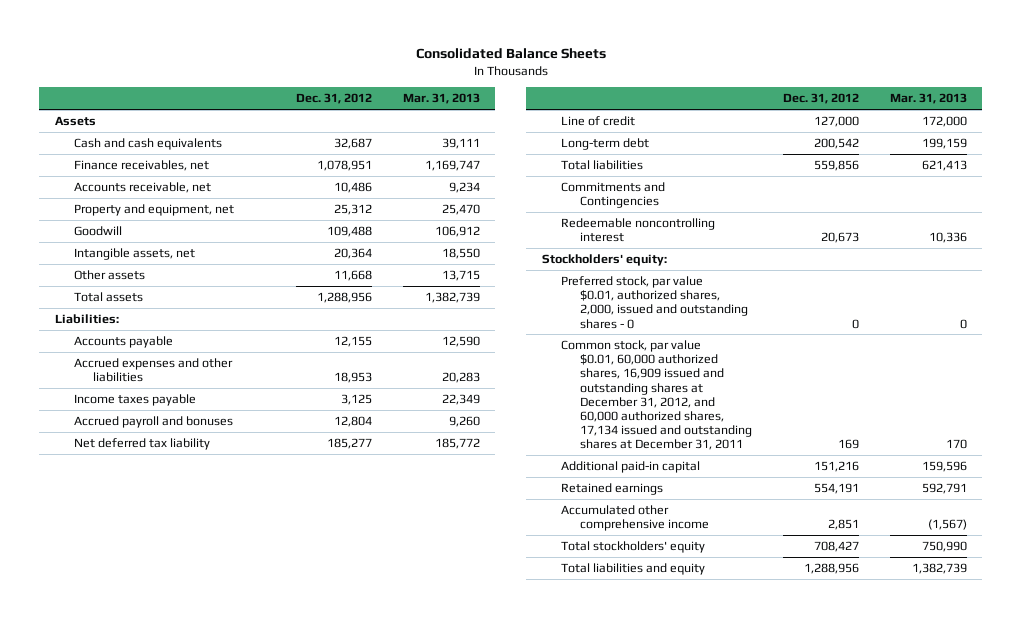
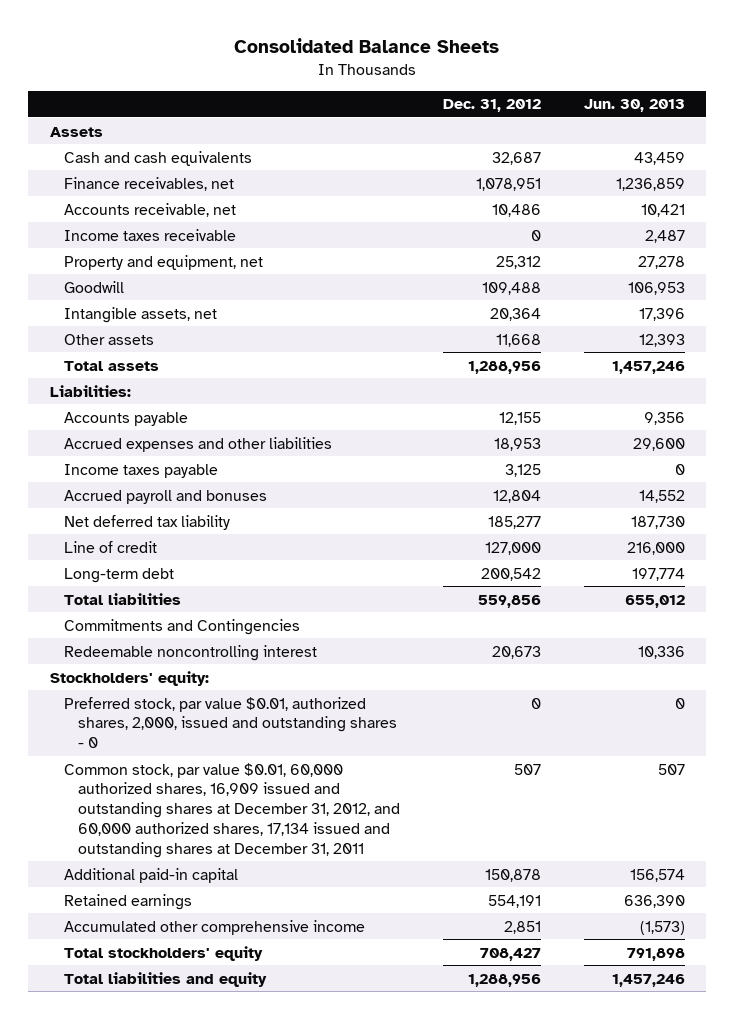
- | Dec. 31, 2012 | Mar. 31, 2013
+ | Dec. 31, 2012 | Jun. 30, 2013
+ Income taxes receivable | 0 | 2,487
- Common stock, par value $0.01, 60,000 authorized shares, 16,909 issued and outstanding shares at December 31, 2012, and 60,000 authorized shares, 17,134 issued and outstanding shares at December 31, 2011 | 169 | 170
- Additional paid-in capital | 151,216 | 159,596
+ Common stock, par value $0.01, 60,000 authorized shares, 16,909 issued and outstanding shares at December 31, 2012, and 60,000 authorized shares, 17,134 issued and outstanding shares at December 31, 2011 | 507 | 507
+ Additional paid-in capital | 150,878 | 156,574

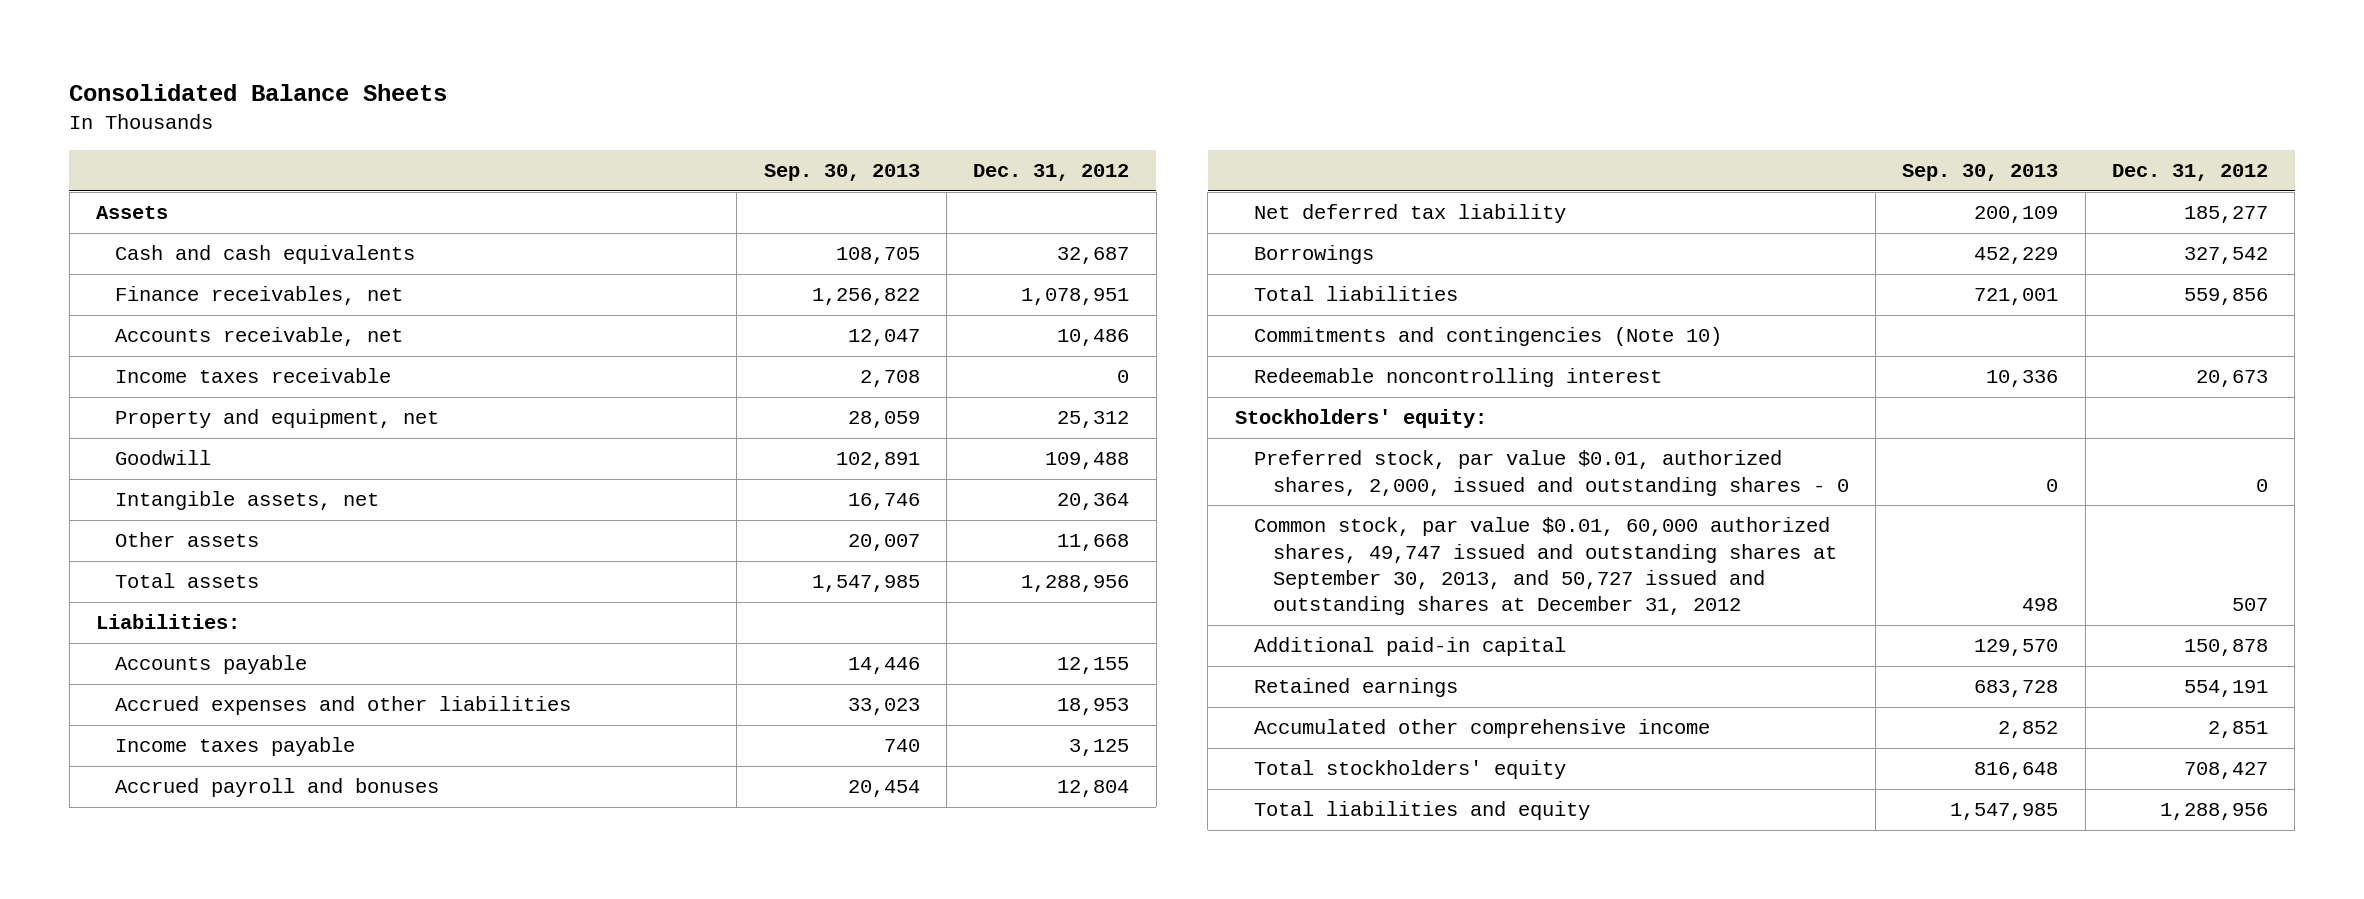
- | Dec. 31, 2012 | Jun. 30, 2013
+ | Sep. 30, 2013 | Dec. 31, 2012
- Line of credit | 127,000 | 216,000
- Long-term debt | 200,542 | 197,774
+ Borrowings | 452,229 | 327,542
- Commitments and Contingencies
+ Commitments and contingencies (Note 10)
- Common stock, par value $0.01, 60,000 authorized shares, 16,909 issued and outstanding shares at December 31, 2012, and 60,000 authorized shares, 17,134 issued and outstanding shares at December 31, 2011 | 507 | 507
+ Common stock, par value $0.01, 60,000 authorized shares, 49,747 issued and outstanding shares at September 30, 2013, and 50,727 issued and outstanding shares at December 31, 2012 | 498 | 507

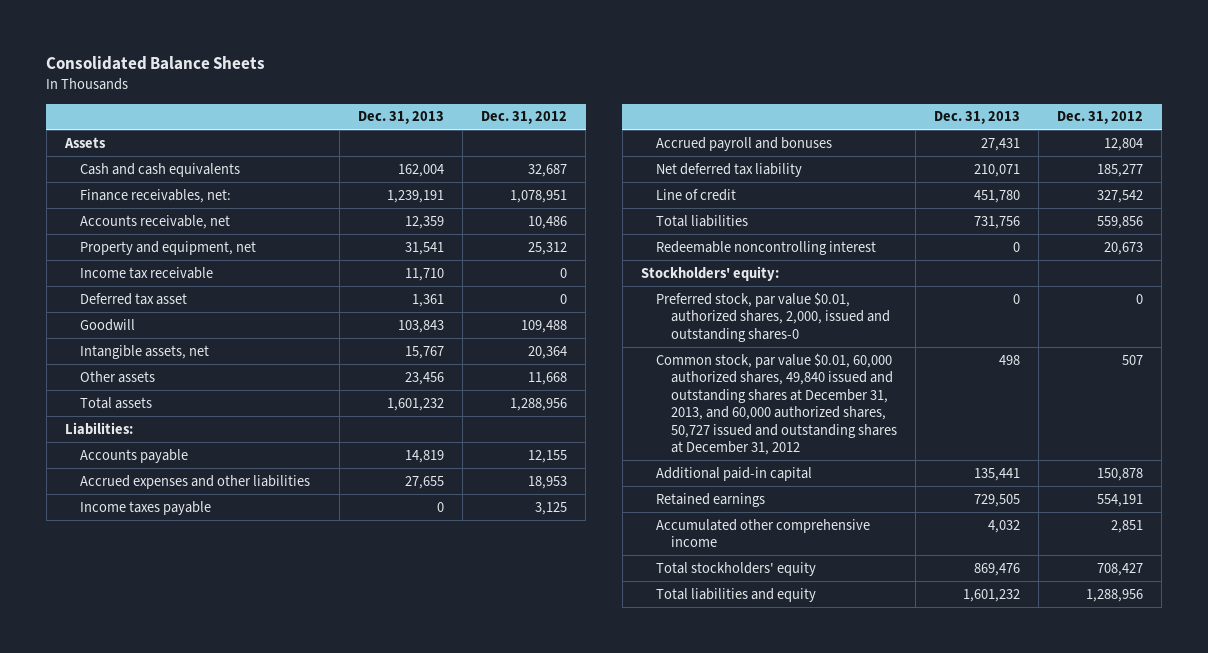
- | Sep. 30, 2013 | Dec. 31, 2012
+ | Dec. 31, 2013 | Dec. 31, 2012
- Finance receivables, net | 1,256,822 | 1,078,951
+ Finance receivables, net: | 1,239,191 | 1,078,951
- Income taxes receivable | 2,708 | 0
+ Income tax receivable | 11,710 | 0
+ Deferred tax asset | 1,361 | 0
- Borrowings | 452,229 | 327,542
+ Line of credit | 451,780 | 327,542
- Commitments and contingencies (Note 10)
- Preferred stock, par value $0.01, authorized shares, 2,000, issued and outstanding shares - 0 | 0 | 0
- Common stock, par value $0.01, 60,000 authorized shares, 49,747 issued and outstanding shares at September 30, 2013, and 50,727 issued and outstanding shares at December 31, 2012 | 498 | 507
+ Preferred stock, par value $0.01, authorized shares, 2,000, issued and outstanding shares-0 | 0 | 0
+ Common stock, par value $0.01, 60,000 authorized shares, 49,840 issued and outstanding shares at December 31, 2013, and 60,000 authorized shares, 50,727 issued and outstanding shares at December 31, 2012 | 498 | 507

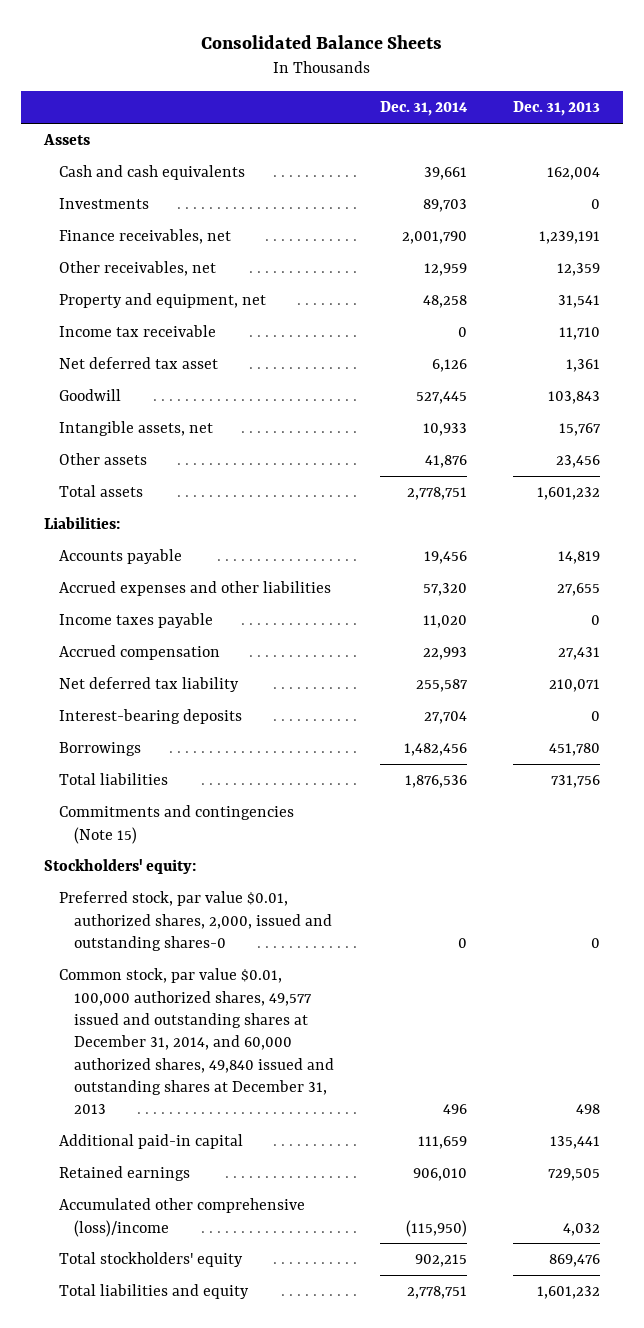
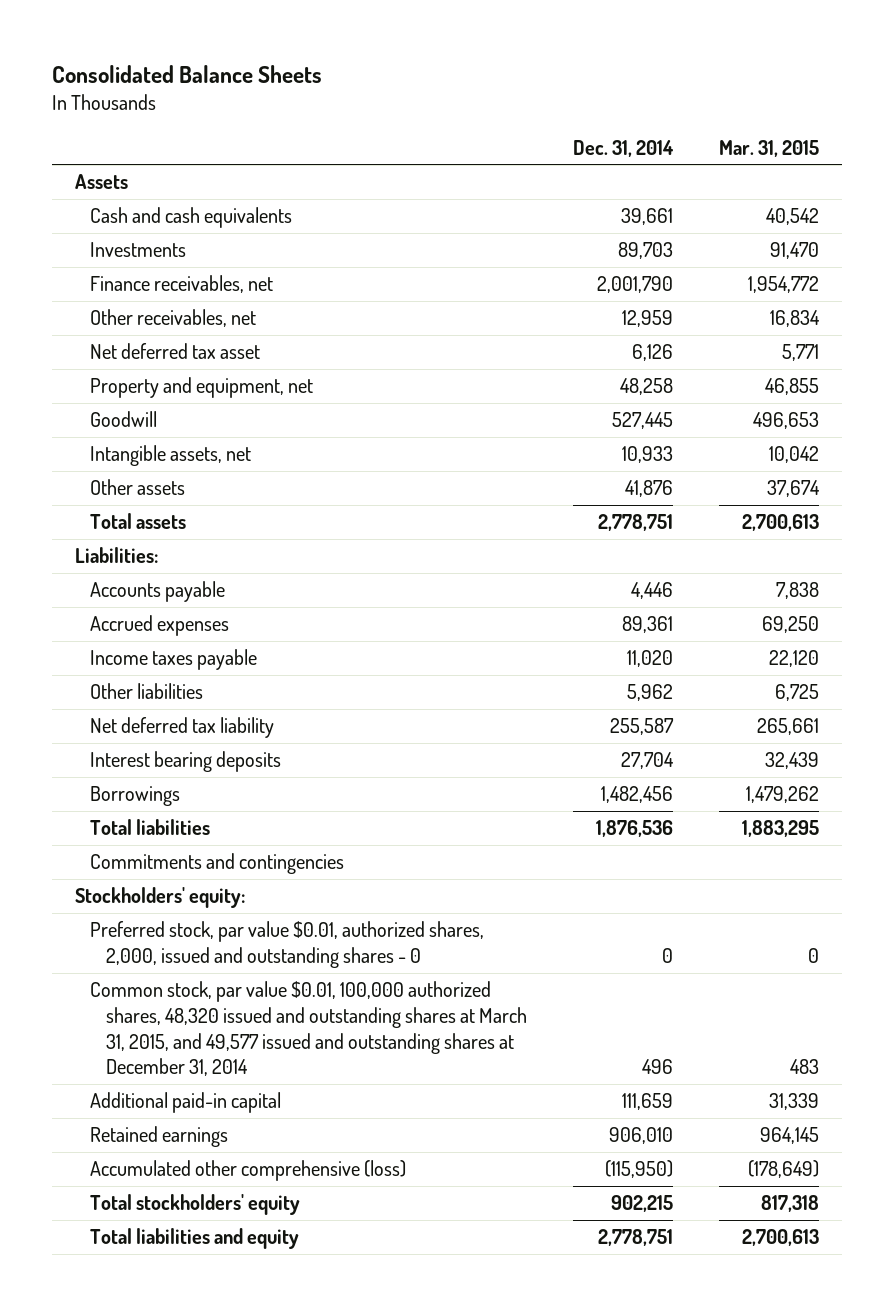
- | Dec. 31, 2014 | Dec. 31, 2013
+ | Dec. 31, 2014 | Mar. 31, 2015
- Income tax receivable | 0 | 11,710
moved down: Property and equipment, net | 48,258 | 46,855
- Accounts payable | 19,456 | 14,819
- Accrued expenses and other liabilities | 57,320 | 27,655
+ Accounts payable | 4,446 | 7,838
+ Accrued expenses | 89,361 | 69,250
- Accrued compensation | 22,993 | 27,431
+ Other liabilities | 5,962 | 6,725
- Interest-bearing deposits | 27,704 | 0
+ Interest bearing deposits | 27,704 | 32,439
- Commitments and contingencies (Note 15)
+ Commitments and contingencies
- Preferred stock, par value $0.01, authorized shares, 2,000, issued and outstanding shares-0 | 0 | 0
- Common stock, par value $0.01, 100,000 authorized shares, 49,577 issued and outstanding shares at December 31, 2014, and 60,000 authorized shares, 49,840 issued and outstanding shares at December 31, 2013 | 496 | 498
+ Preferred stock, par value $0.01, authorized shares, 2,000, issued and outstanding shares - 0 | 0 | 0
+ Common stock, par value $0.01, 100,000 authorized shares, 48,320 issued and outstanding shares at March 31, 2015, and 49,577 issued and outstanding shares at December 31, 2014 | 496 | 483
- Accumulated other comprehensive (loss)/income | (115,950) | 4,032
+ Accumulated other comprehensive (loss) | (115,950) | (178,649)

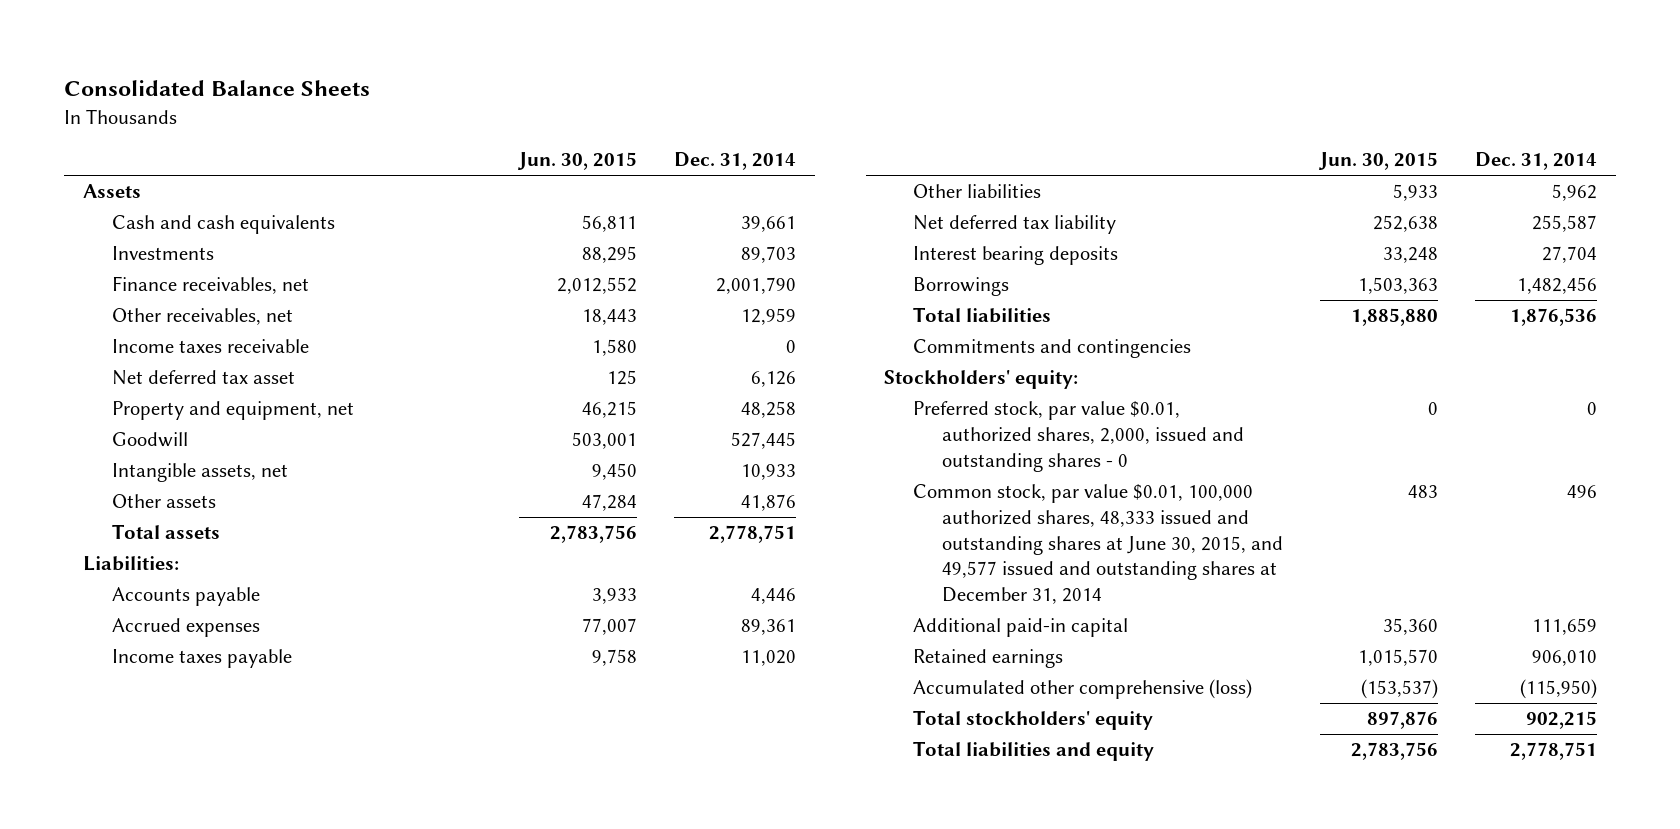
- | Dec. 31, 2014 | Mar. 31, 2015
+ | Jun. 30, 2015 | Dec. 31, 2014
+ Income taxes receivable | 1,580 | 0
- Common stock, par value $0.01, 100,000 authorized shares, 48,320 issued and outstanding shares at March 31, 2015, and 49,577 issued and outstanding shares at December 31, 2014 | 496 | 483
+ Common stock, par value $0.01, 100,000 authorized shares, 48,333 issued and outstanding shares at June 30, 2015, and 49,577 issued and outstanding shares at December 31, 2014 | 483 | 496

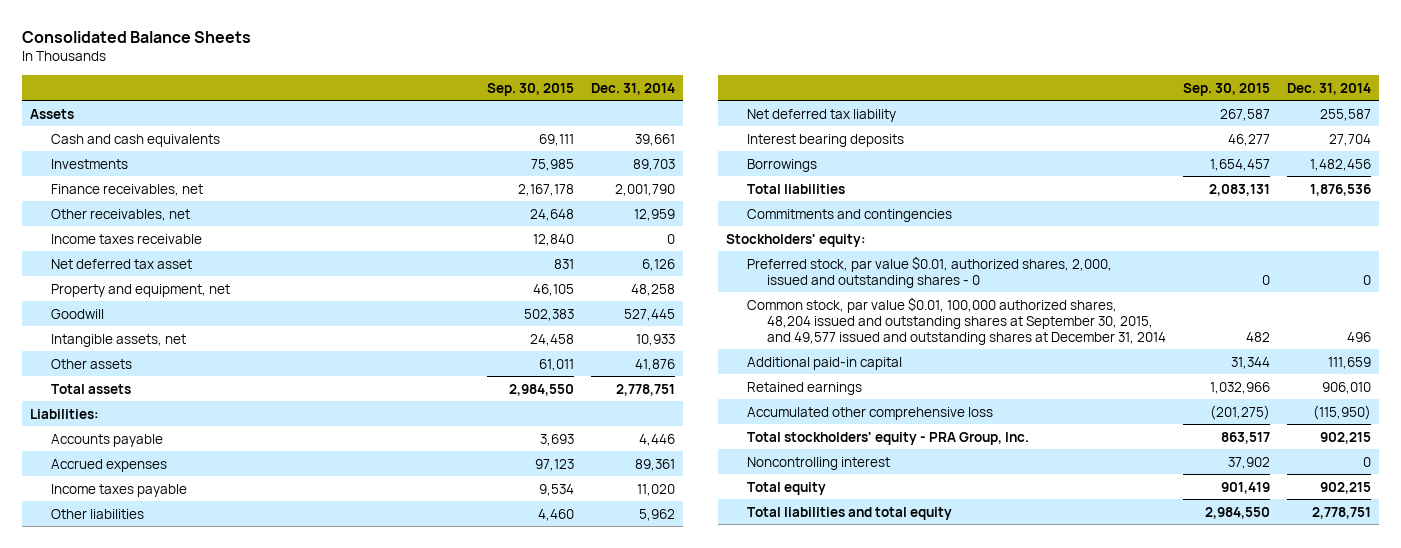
- | Jun. 30, 2015 | Dec. 31, 2014
+ | Sep. 30, 2015 | Dec. 31, 2014
- Common stock, par value $0.01, 100,000 authorized shares, 48,333 issued and outstanding shares at June 30, 2015, and 49,577 issued and outstanding shares at December 31, 2014 | 483 | 496
+ Common stock, par value $0.01, 100,000 authorized shares, 48,204 issued and outstanding shares at September 30, 2015, and 49,577 issued and outstanding shares at December 31, 2014 | 482 | 496
- Accumulated other comprehensive (loss) | (153,537) | (115,950)
- Total stockholders' equity | 897,876 | 902,215
- Total liabilities and equity | 2,783,756 | 2,778,751
+ Accumulated other comprehensive loss | (201,275) | (115,950)
+ Total stockholders' equity - PRA Group, Inc. | 863,517 | 902,215
+ Noncontrolling interest | 37,902 | 0
+ Total equity | 901,419 | 902,215
+ Total liabilities and total equity | 2,984,550 | 2,778,751

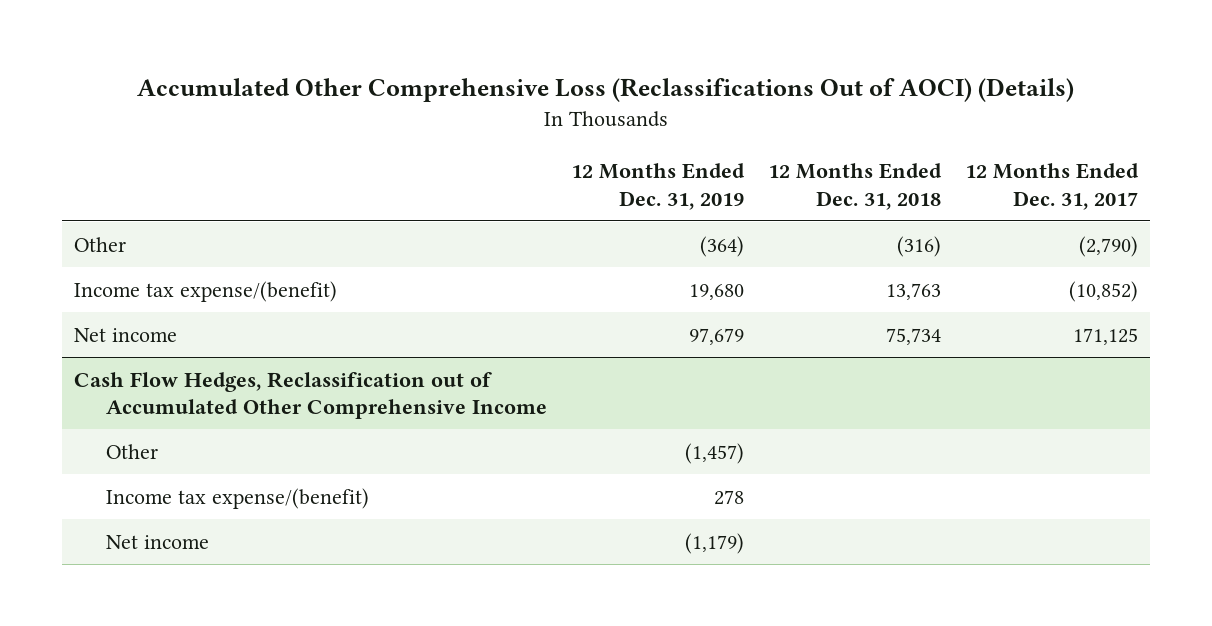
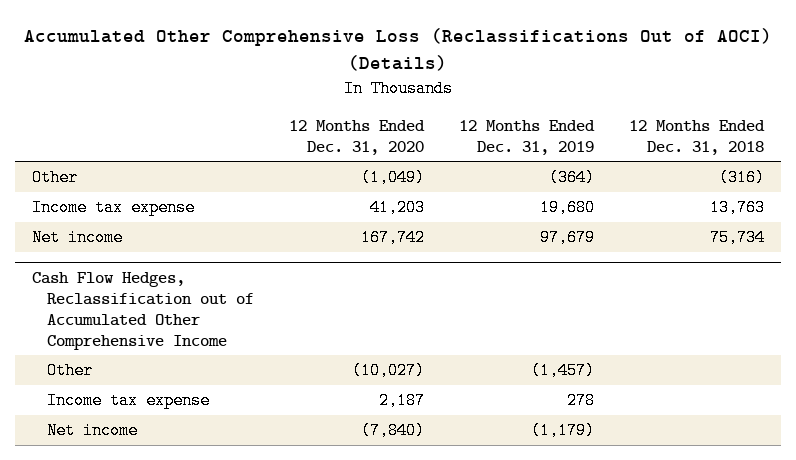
- | 12 Months Ended Dec. 31, 2019 | 12 Months Ended Dec. 31, 2018 | 12 Months Ended Dec. 31, 2017
+ | 12 Months Ended Dec. 31, 2020 | 12 Months Ended Dec. 31, 2019 | 12 Months Ended Dec. 31, 2018
- Income tax expense/(benefit) | 19,680 | 13,763 | (10,852)
+ Income tax expense | 41,203 | 19,680 | 13,763
@ Cash Flow Hedges, Reclassification out of Accumulated Other Comprehensive Income
- Income tax expense/(benefit) | 278 | |
+ Income tax expense | 2,187 | 278 |

